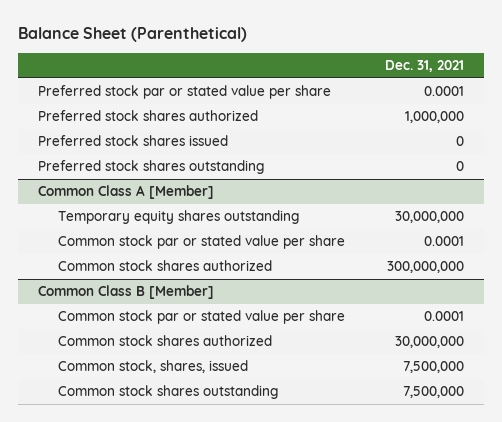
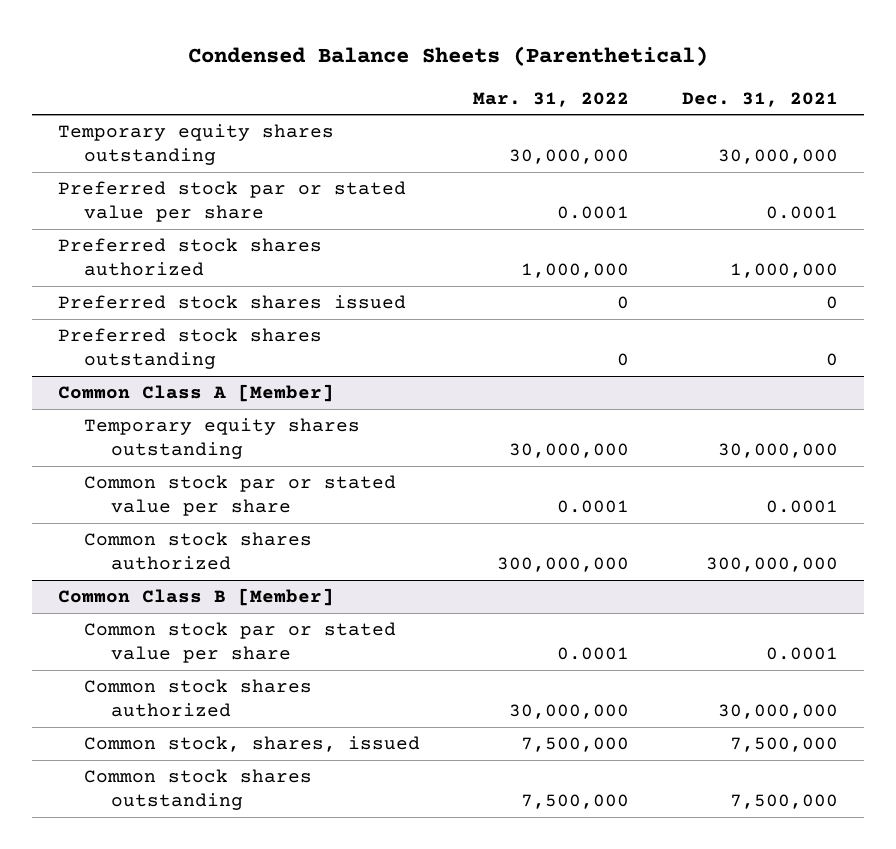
- Balance Sheet (Parenthetical)
+ Condensed Balance Sheets (Parenthetical)
- | Dec. 31, 2021
+ | Mar. 31, 2022 | Dec. 31, 2021
+ Temporary equity shares outstanding | 30,000,000 | 30,000,000

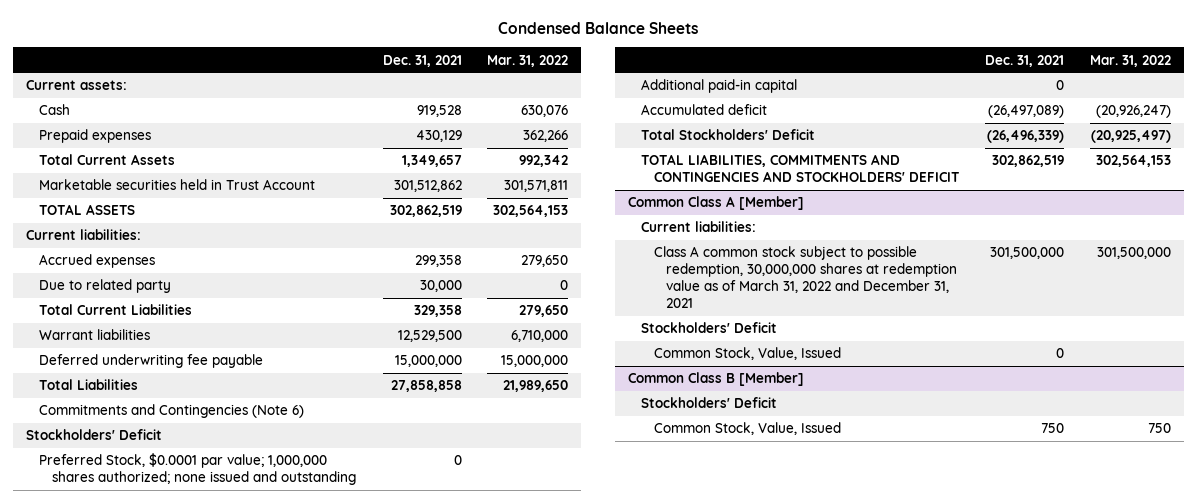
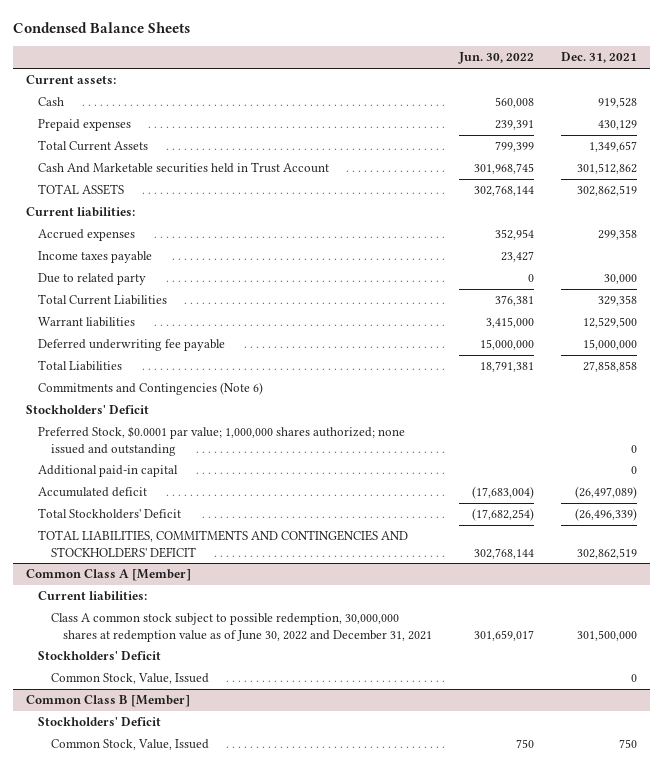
- | Dec. 31, 2021 | Mar. 31, 2022
+ | Jun. 30, 2022 | Dec. 31, 2021
- Marketable securities held in Trust Account | 301,512,862 | 301,571,811
+ Cash And Marketable securities held in Trust Account | 301,968,745 | 301,512,862
+ Income taxes payable | 23,427 |
@ Common Class A [Member]
- Class A common stock subject to possible redemption, 30,000,000 shares at redemption value as of March 31, 2022 and December 31, 2021 | 301,500,000 | 301,500,000
+ Class A common stock subject to possible redemption, 30,000,000 shares at redemption value as of June 30, 2022 and December 31, 2021 | 301,659,017 | 301,500,000

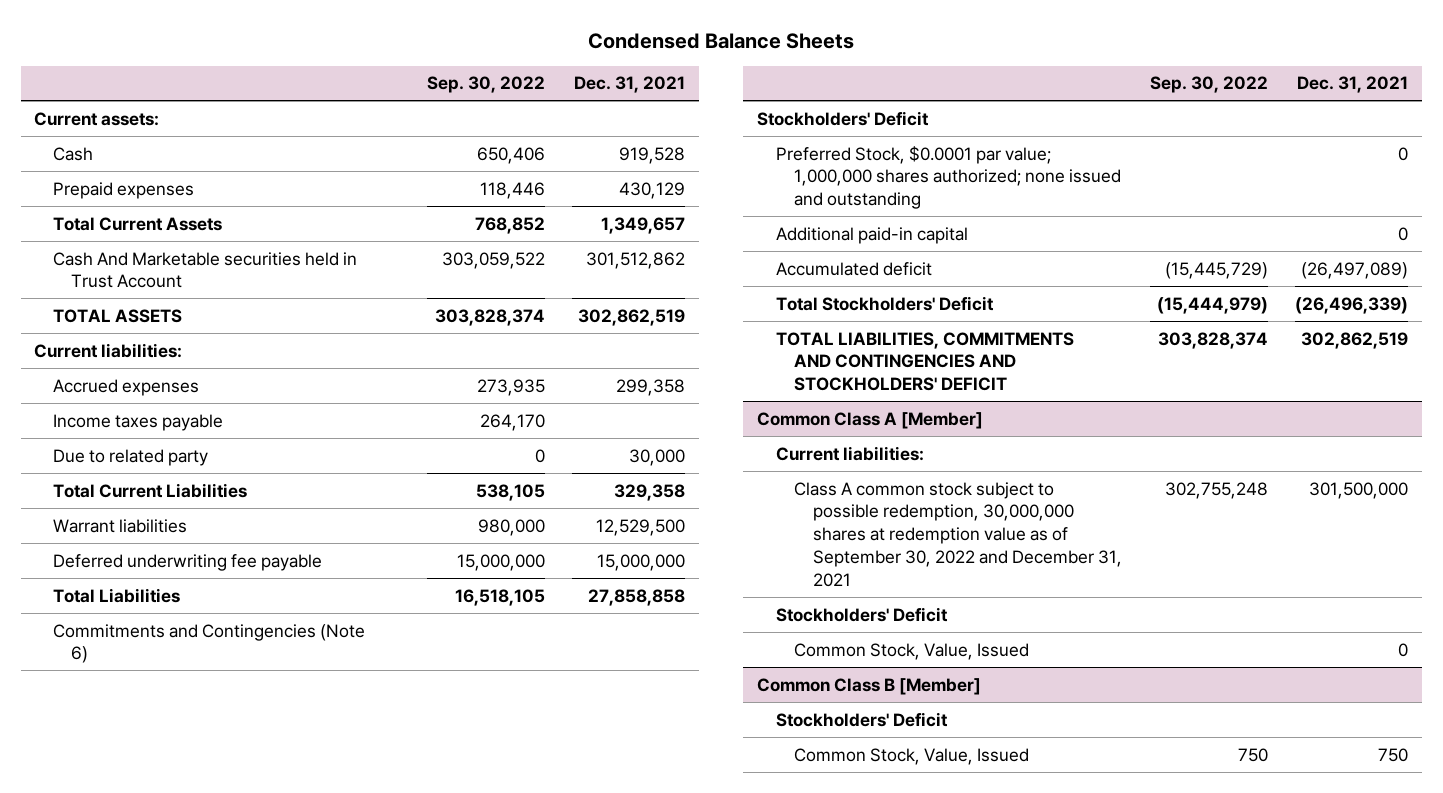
- | Jun. 30, 2022 | Dec. 31, 2021
+ | Sep. 30, 2022 | Dec. 31, 2021
@ Common Class A [Member]
- Class A common stock subject to possible redemption, 30,000,000 shares at redemption value as of June 30, 2022 and December 31, 2021 | 301,659,017 | 301,500,000
+ Class A common stock subject to possible redemption, 30,000,000 shares at redemption value as of September 30, 2022 and December 31, 2021 | 302,755,248 | 301,500,000

